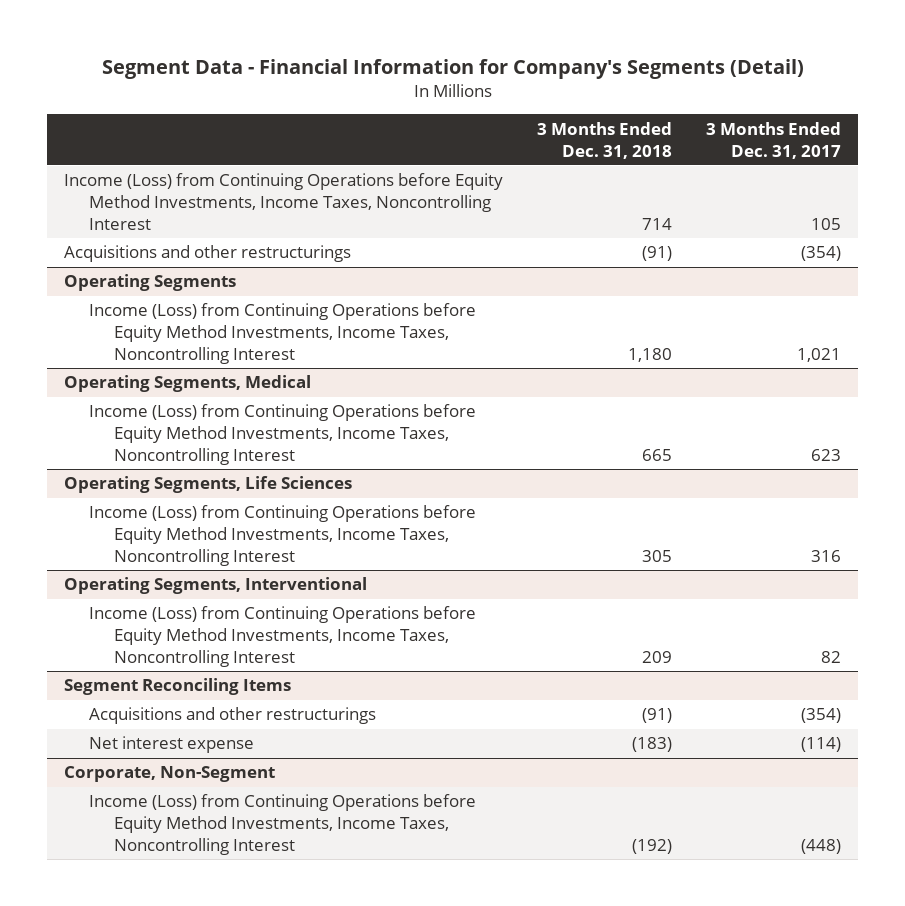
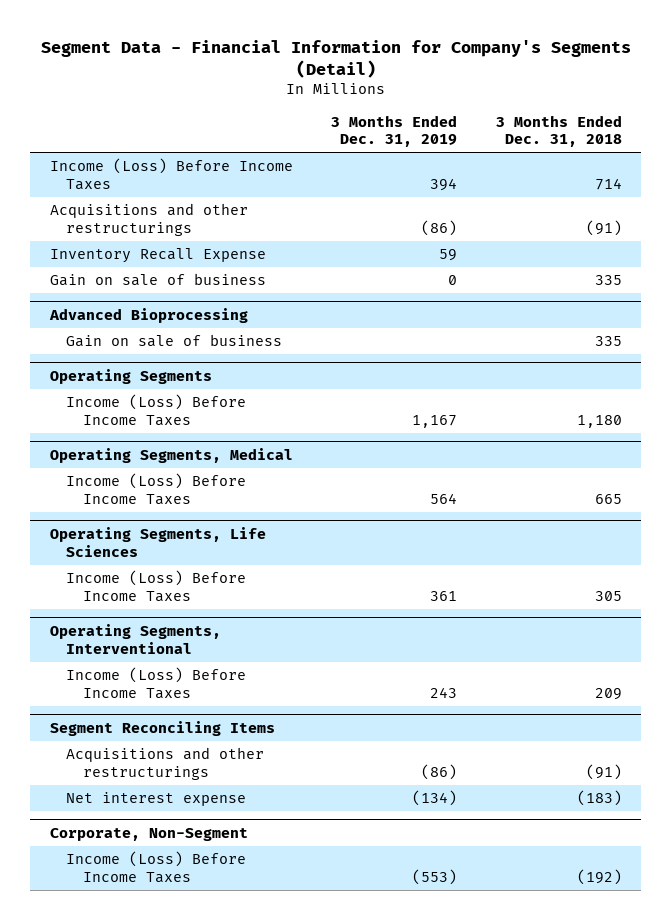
- | 3 Months Ended Dec. 31, 2018 | 3 Months Ended Dec. 31, 2017
+ | 3 Months Ended Dec. 31, 2019 | 3 Months Ended Dec. 31, 2018
- Income (Loss) from Continuing Operations before Equity Method Investments, Income Taxes, Noncontrolling Interest | 714 | 105
+ Income (Loss) Before Income Taxes | 394 | 714
+ Inventory Recall Expense | 59 |
+ Gain on sale of business | 0 | 335
+ Advanced Bioprocessing
+ Gain on sale of business | | 335
@ Operating Segments
- Income (Loss) from Continuing Operations before Equity Method Investments, Income Taxes, Noncontrolling Interest | 1,180 | 1,021
+ Income (Loss) Before Income Taxes | 1,167 | 1,180
@ Operating Segments, Medical
- Income (Loss) from Continuing Operations before Equity Method Investments, Income Taxes, Noncontrolling Interest | 665 | 623
+ Income (Loss) Before Income Taxes | 564 | 665
@ Operating Segments, Life Sciences
- Income (Loss) from Continuing Operations before Equity Method Investments, Income Taxes, Noncontrolling Interest | 305 | 316
+ Income (Loss) Before Income Taxes | 361 | 305
@ Operating Segments, Interventional
- Income (Loss) from Continuing Operations before Equity Method Investments, Income Taxes, Noncontrolling Interest | 209 | 82
+ Income (Loss) Before Income Taxes | 243 | 209
@ Corporate, Non-Segment
- Income (Loss) from Continuing Operations before Equity Method Investments, Income Taxes, Noncontrolling Interest | (192) | (448)
+ Income (Loss) Before Income Taxes | (553) | (192)

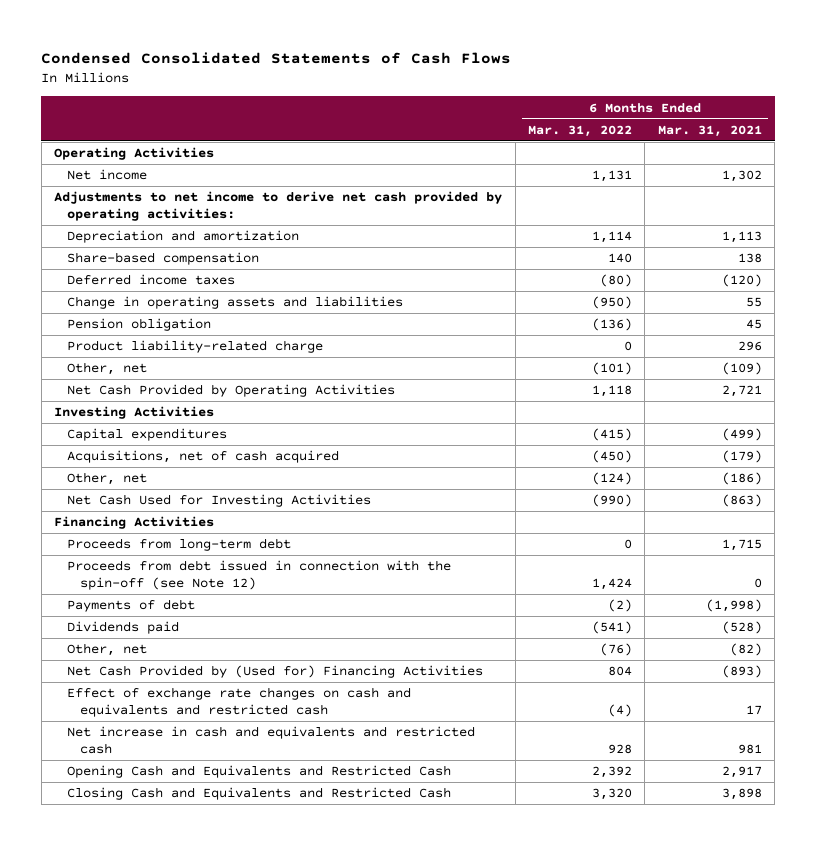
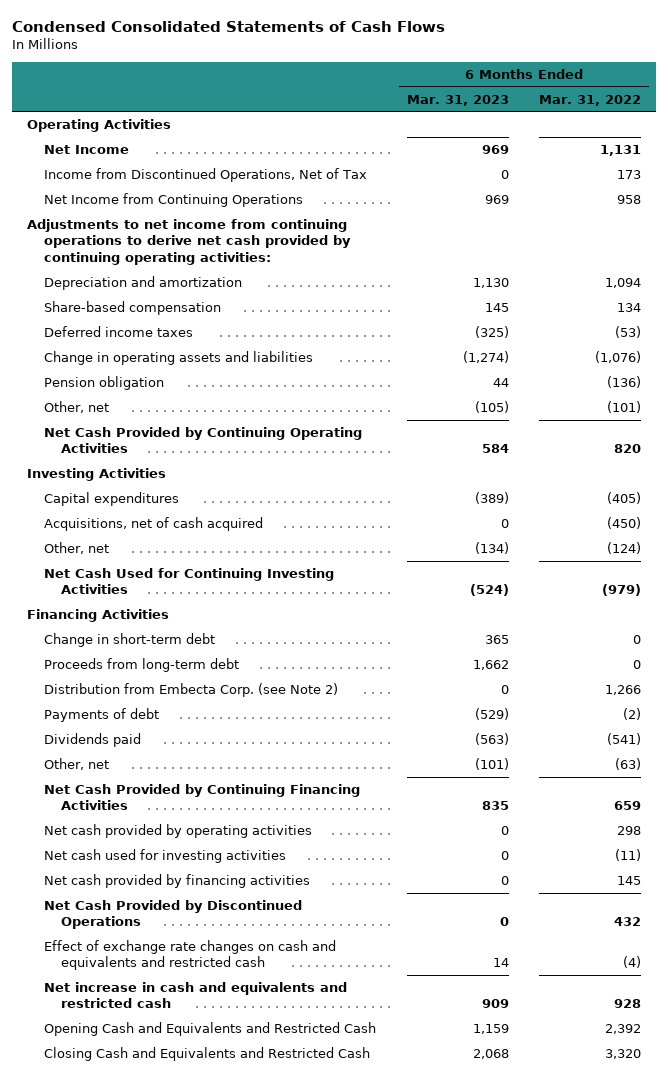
- | 6 Months Ended Mar. 31, 2022 | 6 Months Ended Mar. 31, 2021
+ | 6 Months Ended Mar. 31, 2023 | 6 Months Ended Mar. 31, 2022
- Net income | 1,131 | 1,302
- Adjustments to net income to derive net cash provided by operating activities:
- Depreciation and amortization | 1,114 | 1,113
- Share-based compensation | 140 | 138
- Deferred income taxes | (80) | (120)
- Change in operating assets and liabilities | (950) | 55
+ Net Income | 969 | 1,131
+ Income from Discontinued Operations, Net of Tax | 0 | 173
+ Net Income from Continuing Operations | 969 | 958
+ Adjustments to net income from continuing operations to derive net cash provided by continuing operating activities:
+ Depreciation and amortization | 1,130 | 1,094
+ Share-based compensation | 145 | 134
+ Deferred income taxes | (325) | (53)
+ Change in operating assets and liabilities | (1,274) | (1,076)
- Product liability-related charge | 0 | 296
- Net Cash Provided by Operating Activities | 1,118 | 2,721
+ Net Cash Provided by Continuing Operating Activities | 584 | 820
- Capital expenditures | (415) | (499)
+ Capital expenditures | (389) | (405)
- Net Cash Used for Investing Activities | (990) | (863)
+ Net Cash Used for Continuing Investing Activities | (524) | (979)
+ Change in short-term debt | 365 | 0
- Proceeds from debt issued in connection with the spin-off (see Note 12) | 1,424 | 0
+ Distribution from Embecta Corp. (see Note 2) | 0 | 1,266
- Other, net | (76) | (82)
- Net Cash Provided by (Used for) Financing Activities | 804 | (893)
+ Other, net | (101) | (63)
+ Net Cash Provided by Continuing Financing Activities | 835 | 659
+ Net cash provided by operating activities | 0 | 298
+ Net cash used for investing activities | 0 | (11)
+ Net cash provided by financing activities | 0 | 145
+ Net Cash Provided by Discontinued Operations | 0 | 432

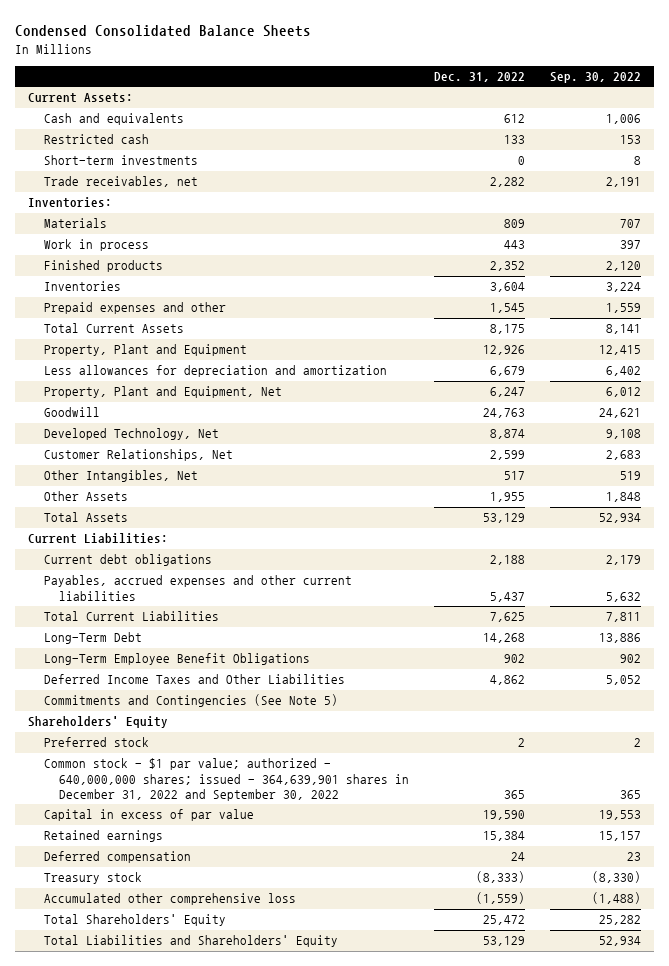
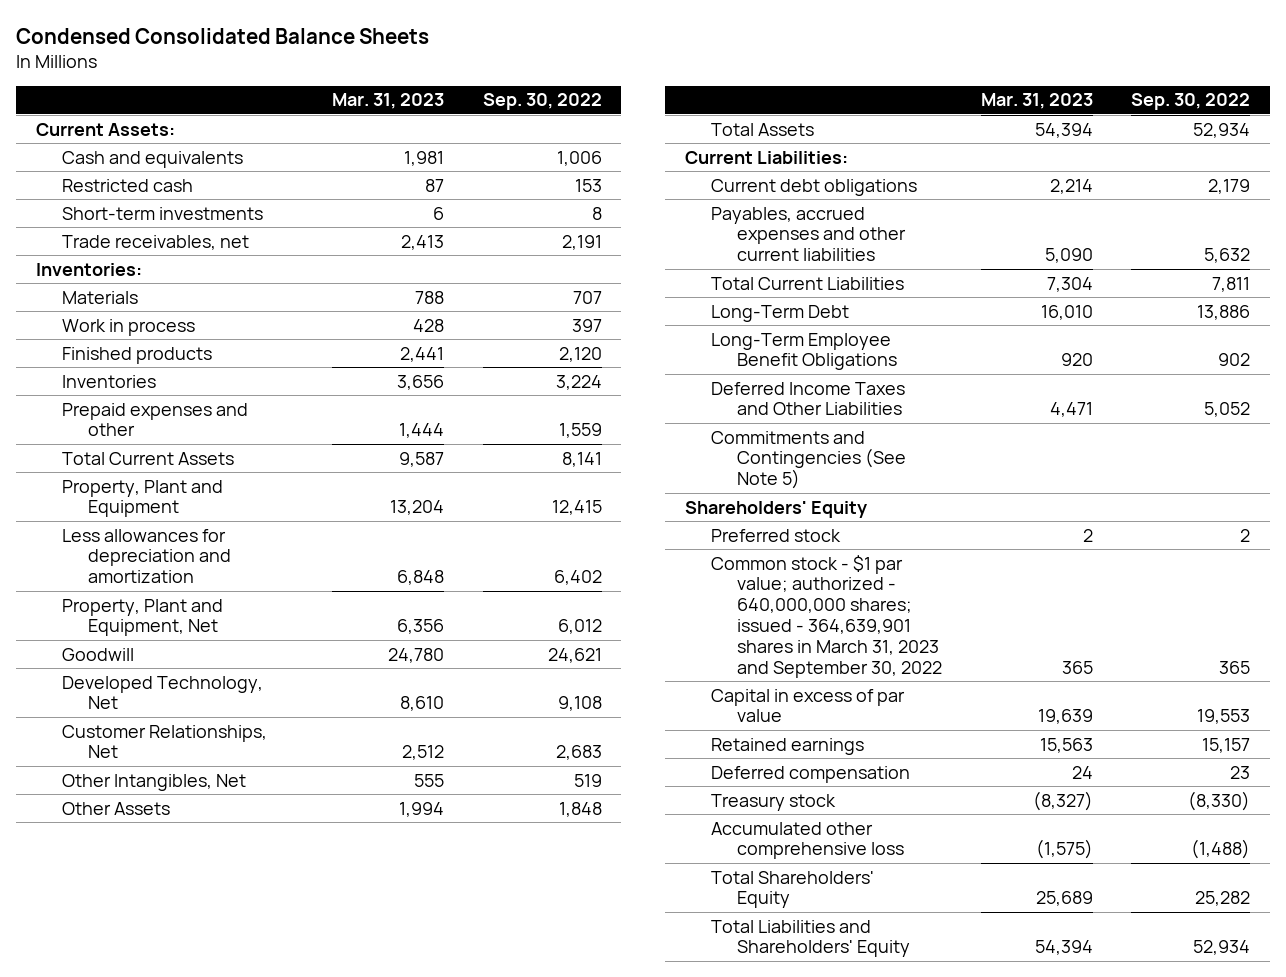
- | Dec. 31, 2022 | Sep. 30, 2022
+ | Mar. 31, 2023 | Sep. 30, 2022
- Common stock - $1 par value; authorized - 640,000,000 shares; issued - 364,639,901 shares in December 31, 2022 and September 30, 2022 | 365 | 365
+ Common stock - $1 par value; authorized - 640,000,000 shares; issued - 364,639,901 shares in March 31, 2023 and September 30, 2022 | 365 | 365

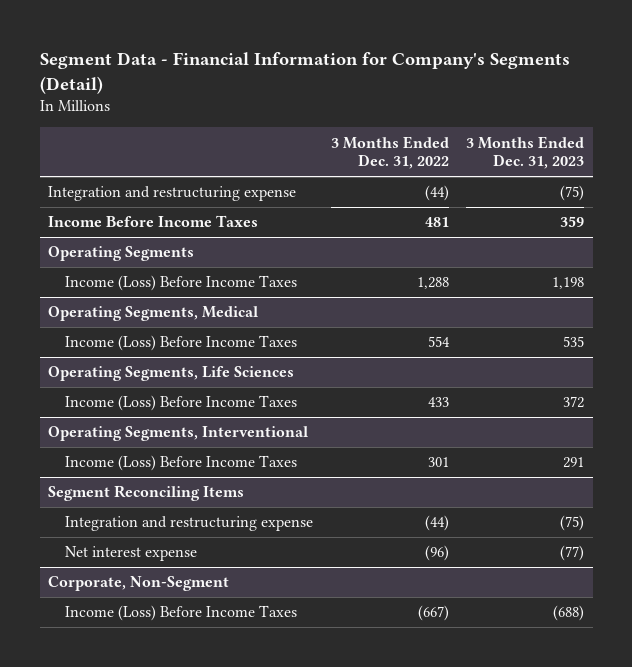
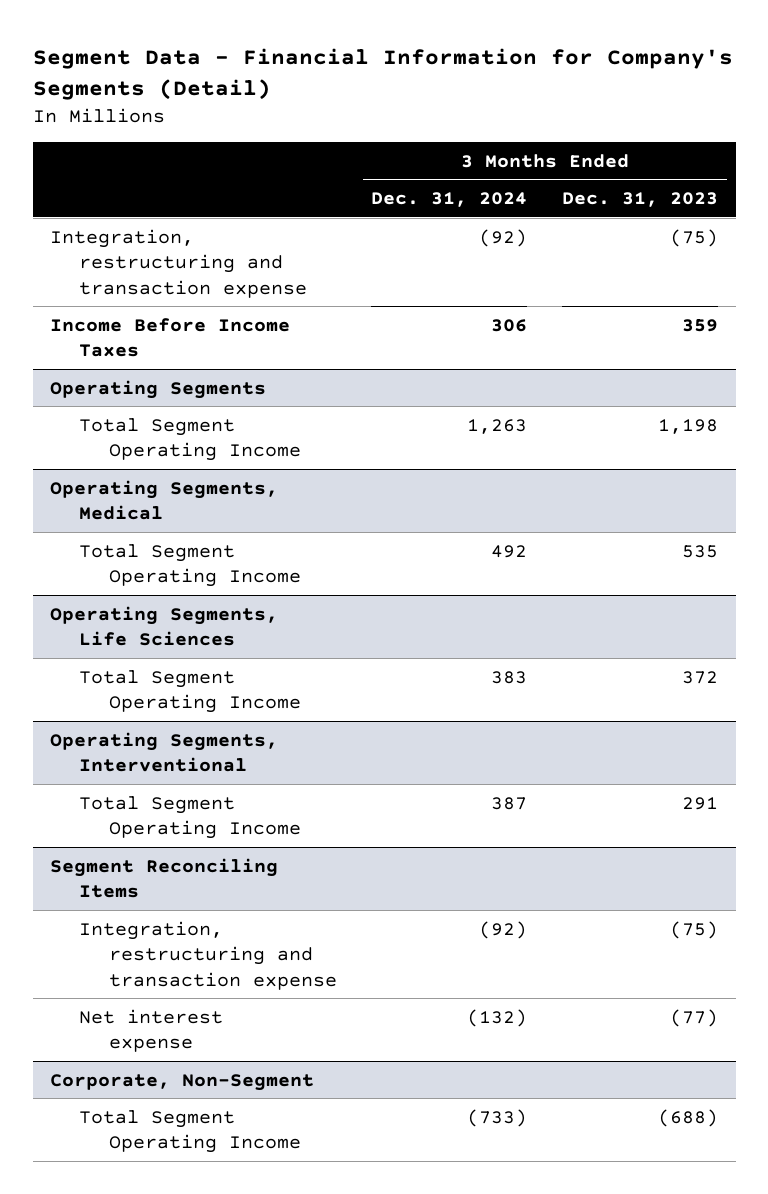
- | 3 Months Ended Dec. 31, 2022 | 3 Months Ended Dec. 31, 2023
+ | 3 Months Ended Dec. 31, 2024 | 3 Months Ended Dec. 31, 2023
- Integration and restructuring expense | (44) | (75)
+ Integration, restructuring and transaction expense | (92) | (75)
@ Operating Segments
- Income (Loss) Before Income Taxes | 1,288 | 1,198
+ Total Segment Operating Income | 1,263 | 1,198
@ Operating Segments, Medical
- Income (Loss) Before Income Taxes | 554 | 535
+ Total Segment Operating Income | 492 | 535
@ Operating Segments, Life Sciences
- Income (Loss) Before Income Taxes | 433 | 372
+ Total Segment Operating Income | 383 | 372
@ Operating Segments, Interventional
- Income (Loss) Before Income Taxes | 301 | 291
+ Total Segment Operating Income | 387 | 291
@ Segment Reconciling Items
- Integration and restructuring expense | (44) | (75)
+ Integration, restructuring and transaction expense | (92) | (75)
@ Corporate, Non-Segment
- Income (Loss) Before Income Taxes | (667) | (688)
+ Total Segment Operating Income | (733) | (688)

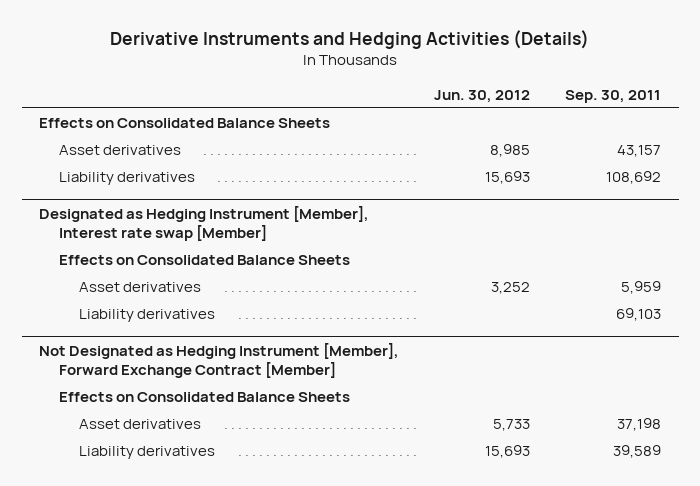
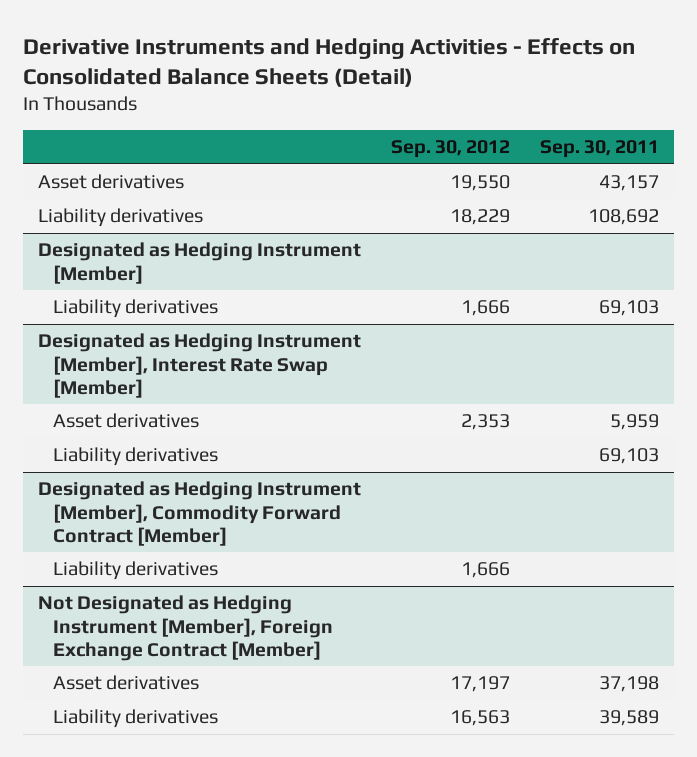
- Derivative Instruments and Hedging Activities (Details)
+ Derivative Instruments and Hedging Activities - Effects on Consolidated Balance Sheets (Detail)
- | Jun. 30, 2012 | Sep. 30, 2011
+ | Sep. 30, 2012 | Sep. 30, 2011
- Effects on Consolidated Balance Sheets
- Designated as Hedging Instrument [Member], Interest rate swap [Member]
- Effects on Consolidated Balance Sheets
+ Designated as Hedging Instrument [Member]
+ Liability derivatives | 1,666 | 69,103
+ Designated as Hedging Instrument [Member], Interest Rate Swap [Member]
- Not Designated as Hedging Instrument [Member], Forward Exchange Contract [Member]
- Effects on Consolidated Balance Sheets
+ Designated as Hedging Instrument [Member], Commodity Forward Contract [Member]
+ Liability derivatives | 1,666 |
+ Not Designated as Hedging Instrument [Member], Foreign Exchange Contract [Member]

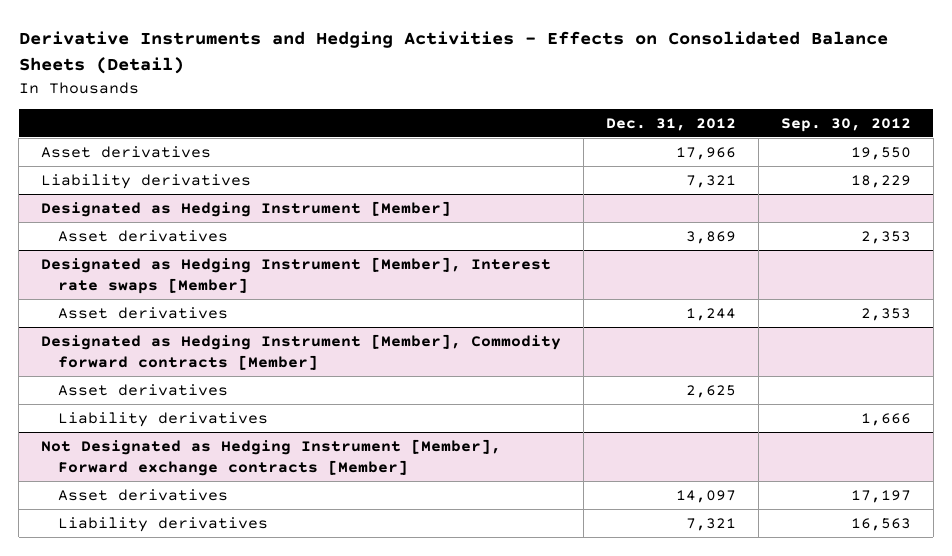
- | Sep. 30, 2012 | Sep. 30, 2011
+ | Dec. 31, 2012 | Sep. 30, 2012
@ Designated as Hedging Instrument [Member]
- Liability derivatives | 1,666 | 69,103
- Designated as Hedging Instrument [Member], Interest Rate Swap [Member]
- Liability derivatives | | 69,103
- Designated as Hedging Instrument [Member], Commodity Forward Contract [Member]
+ Designated as Hedging Instrument [Member], Interest rate swaps [Member]
+ Asset derivatives | 1,244 | 2,353
+ Designated as Hedging Instrument [Member], Commodity forward contracts [Member]
+ Asset derivatives | 2,625 |
- Not Designated as Hedging Instrument [Member], Foreign Exchange Contract [Member]
+ Not Designated as Hedging Instrument [Member], Forward exchange contracts [Member]

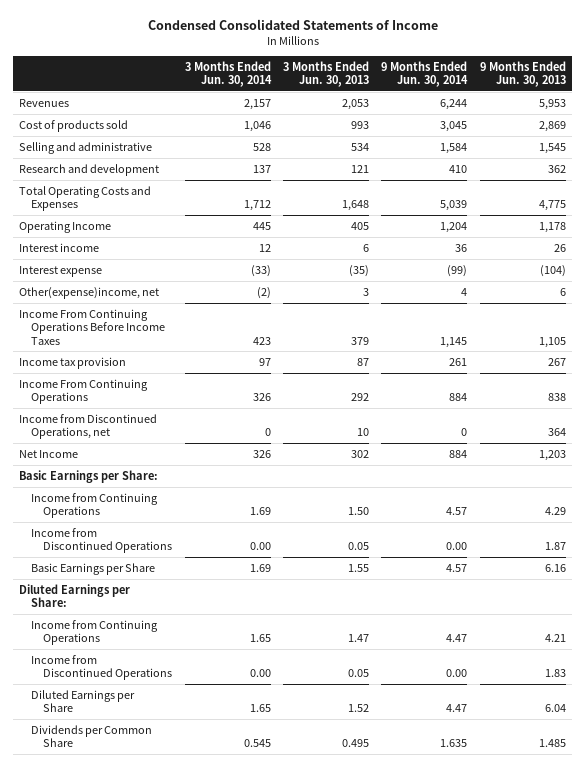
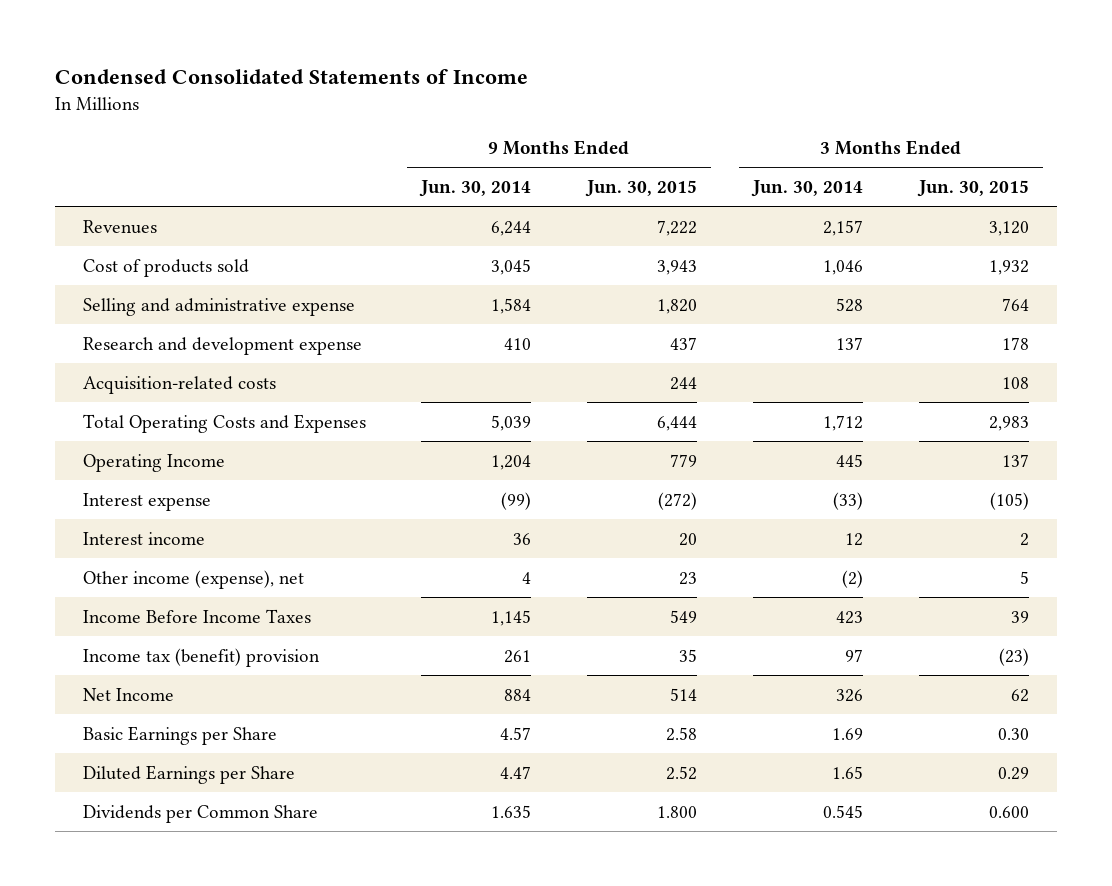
- | 3 Months Ended Jun. 30, 2014 | 3 Months Ended Jun. 30, 2013 | 9 Months Ended Jun. 30, 2014 | 9 Months Ended Jun. 30, 2013
+ | 9 Months Ended Jun. 30, 2014 | 9 Months Ended Jun. 30, 2015 | 3 Months Ended Jun. 30, 2014 | 3 Months Ended Jun. 30, 2015
- Selling and administrative | 528 | 534 | 1,584 | 1,545
- Research and development | 137 | 121 | 410 | 362
+ Selling and administrative expense | 1,584 | 1,820 | 528 | 764
+ Research and development expense | 410 | 437 | 137 | 178
+ Acquisition-related costs | | 244 | | 108
- Other(expense)income, net | (2) | 3 | 4 | 6
- Income From Continuing Operations Before Income Taxes | 423 | 379 | 1,145 | 1,105
- Income tax provision | 97 | 87 | 261 | 267
- Income From Continuing Operations | 326 | 292 | 884 | 838
- Income from Discontinued Operations, net | 0 | 10 | 0 | 364
moved down: Interest income | 36 | 20 | 12 | 2
+ Other income (expense), net | 4 | 23 | (2) | 5
+ Income Before Income Taxes | 1,145 | 549 | 423 | 39
+ Income tax (benefit) provision | 261 | 35 | 97 | (23)
- Basic Earnings per Share:
- Income from Continuing Operations | 1.69 | 1.50 | 4.57 | 4.29
- Income from Discontinued Operations | 0.00 | 0.05 | 0.00 | 1.87
- Diluted Earnings per Share:
- Income from Continuing Operations | 1.65 | 1.47 | 4.47 | 4.21
- Income from Discontinued Operations | 0.00 | 0.05 | 0.00 | 1.83

